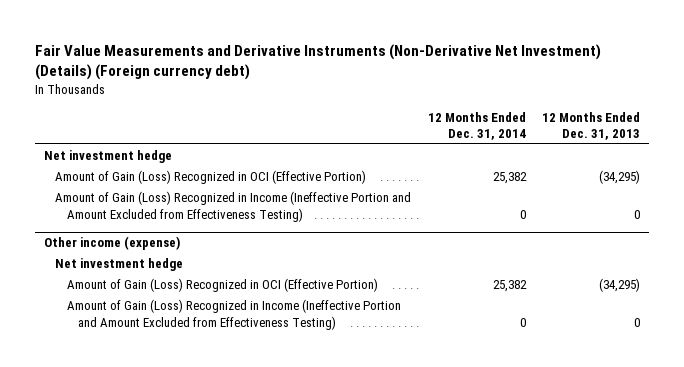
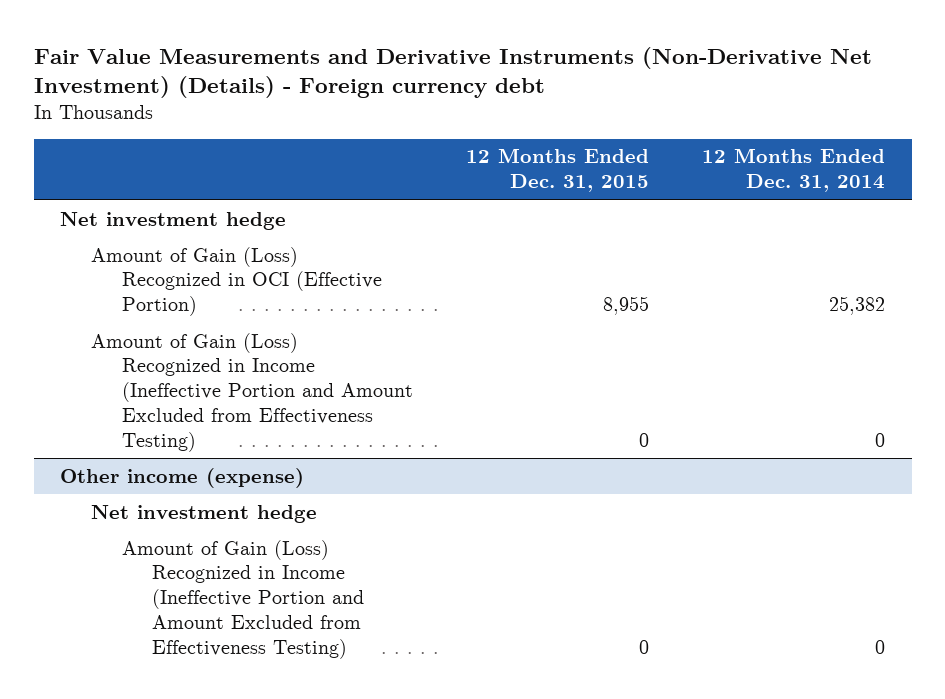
- Fair Value Measurements and Derivative Instruments (Non-Derivative Net Investment) (Details) (Foreign currency debt)
+ Fair Value Measurements and Derivative Instruments (Non-Derivative Net Investment) (Details) - Foreign currency debt
- | 12 Months Ended Dec. 31, 2014 | 12 Months Ended Dec. 31, 2013
+ | 12 Months Ended Dec. 31, 2015 | 12 Months Ended Dec. 31, 2014
@ Other income (expense)
- Amount of Gain (Loss) Recognized in OCI (Effective Portion) | 25,382 | (34,295)

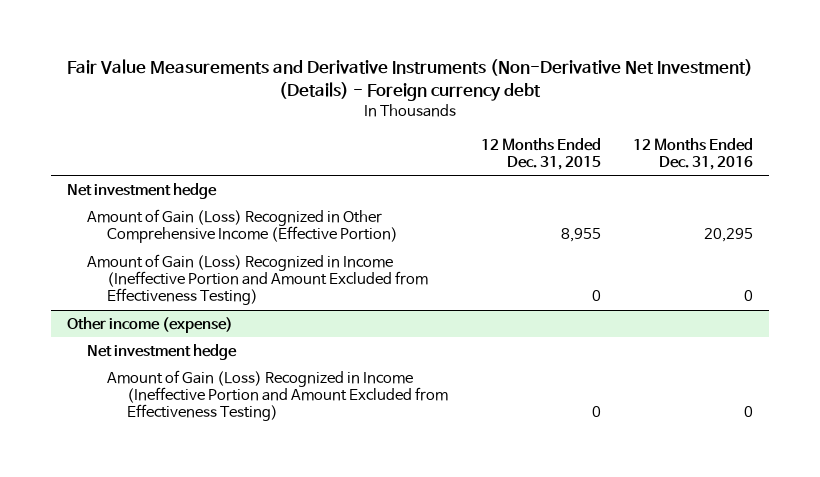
- | 12 Months Ended Dec. 31, 2015 | 12 Months Ended Dec. 31, 2014
+ | 12 Months Ended Dec. 31, 2015 | 12 Months Ended Dec. 31, 2016
- Amount of Gain (Loss) Recognized in OCI (Effective Portion) | 8,955 | 25,382
+ Amount of Gain (Loss) Recognized in Other Comprehensive Income (Effective Portion) | 8,955 | 20,295

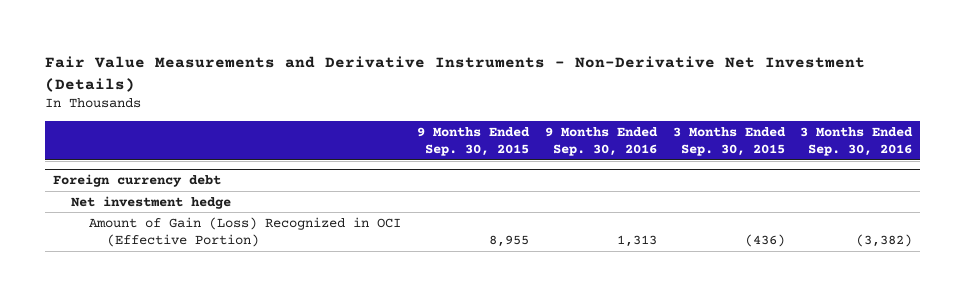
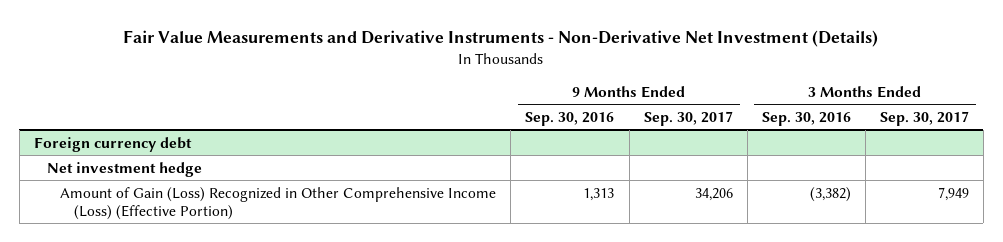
- | 9 Months Ended Sep. 30, 2015 | 9 Months Ended Sep. 30, 2016 | 3 Months Ended Sep. 30, 2015 | 3 Months Ended Sep. 30, 2016
+ | 9 Months Ended Sep. 30, 2016 | 9 Months Ended Sep. 30, 2017 | 3 Months Ended Sep. 30, 2016 | 3 Months Ended Sep. 30, 2017
@ Foreign currency debt
- Amount of Gain (Loss) Recognized in OCI (Effective Portion) | 8,955 | 1,313 | (436) | (3,382)
+ Amount of Gain (Loss) Recognized in Other Comprehensive Income (Loss) (Effective Portion) | 1,313 | 34,206 | (3,382) | 7,949

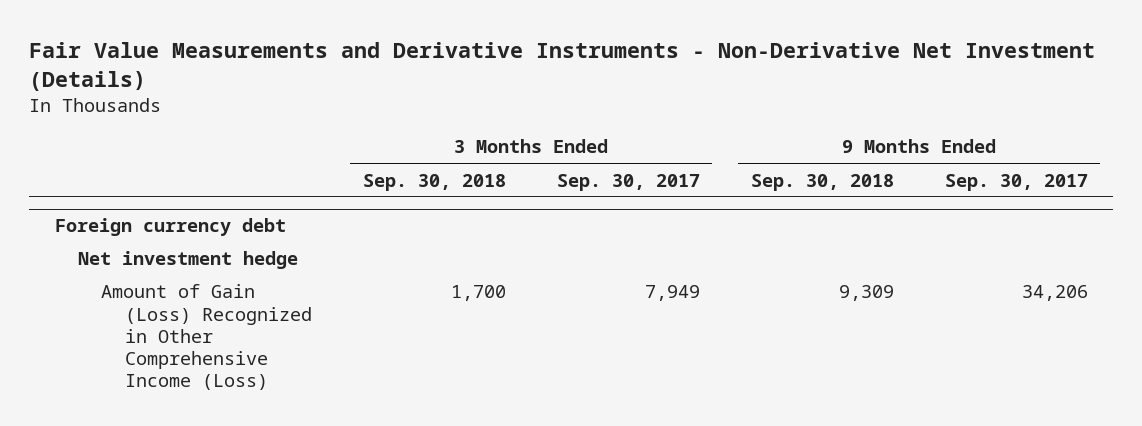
- | 9 Months Ended Sep. 30, 2016 | 9 Months Ended Sep. 30, 2017 | 3 Months Ended Sep. 30, 2016 | 3 Months Ended Sep. 30, 2017
+ | 3 Months Ended Sep. 30, 2018 | 3 Months Ended Sep. 30, 2017 | 9 Months Ended Sep. 30, 2018 | 9 Months Ended Sep. 30, 2017
@ Foreign currency debt
- Amount of Gain (Loss) Recognized in Other Comprehensive Income (Loss) (Effective Portion) | 1,313 | 34,206 | (3,382) | 7,949
+ Amount of Gain (Loss) Recognized in Other Comprehensive Income (Loss) | 1,700 | 7,949 | 9,309 | 34,206

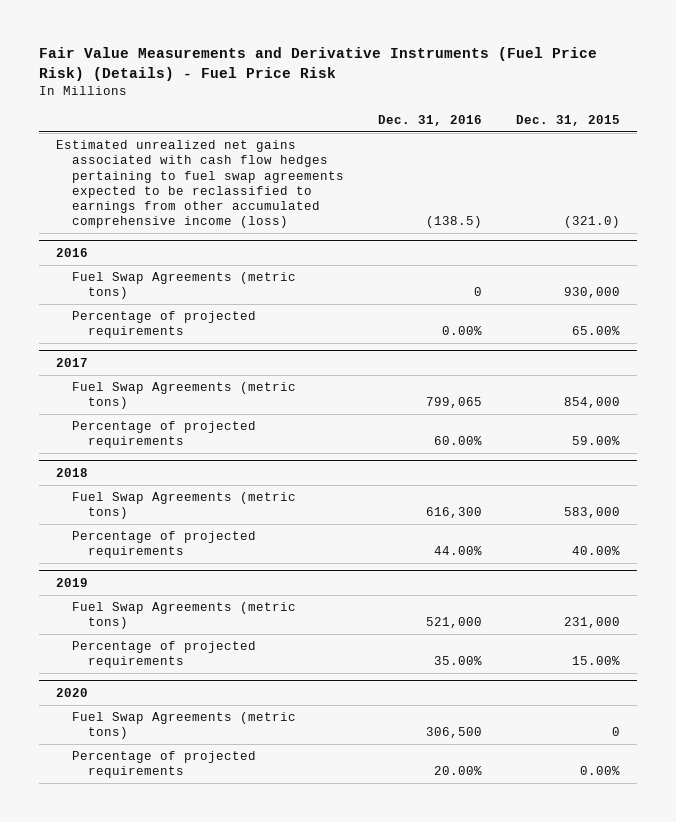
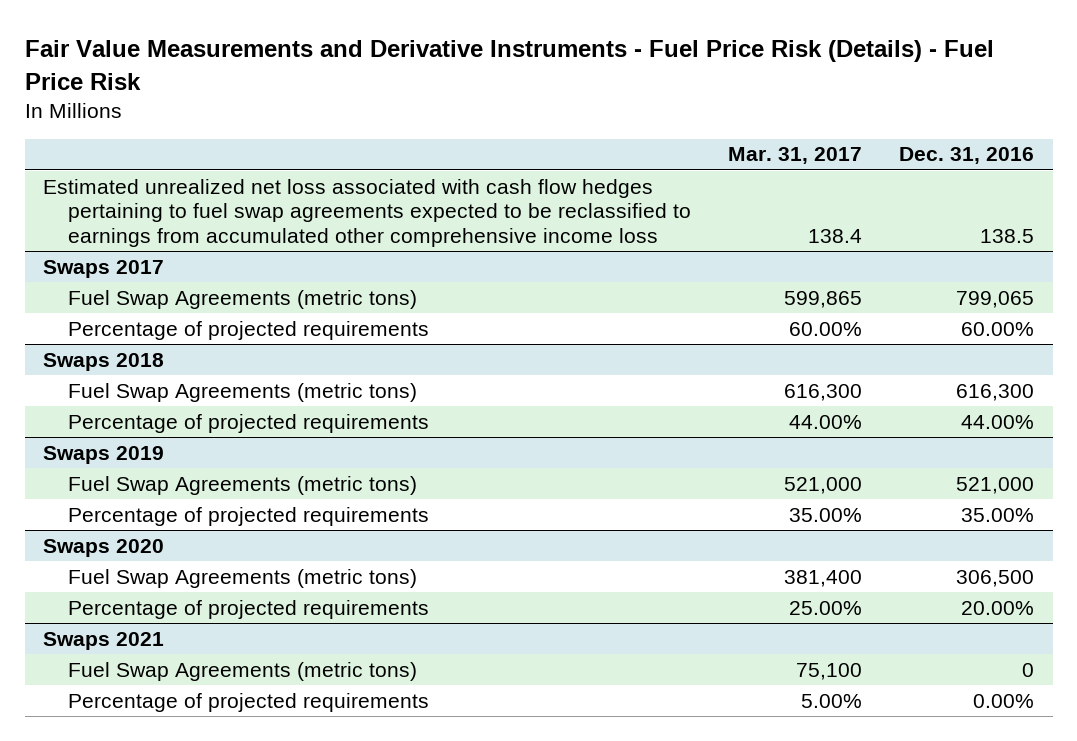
- Fair Value Measurements and Derivative Instruments (Fuel Price Risk) (Details) - Fuel Price Risk
+ Fair Value Measurements and Derivative Instruments - Fuel Price Risk (Details) - Fuel Price Risk
- | Dec. 31, 2016 | Dec. 31, 2015
+ | Mar. 31, 2017 | Dec. 31, 2016
- Estimated unrealized net gains associated with cash flow hedges pertaining to fuel swap agreements expected to be reclassified to earnings from other accumulated comprehensive income (loss) | (138.5) | (321.0)
- 2016
- Fuel Swap Agreements (metric tons) | 0 | 930,000
- Percentage of projected requirements | 0.00% | 65.00%
- 2017
+ Estimated unrealized net loss associated with cash flow hedges pertaining to fuel swap agreements expected to be reclassified to earnings from accumulated other comprehensive income loss | 138.4 | 138.5
+ Swaps 2017
- 2018
+ Swaps 2018
- 2019
+ Swaps 2019
- 2020
+ Swaps 2020
+ Swaps 2021
+ Fuel Swap Agreements (metric tons) | 75,100 | 0
+ Percentage of projected requirements | 5.00% | 0.00%

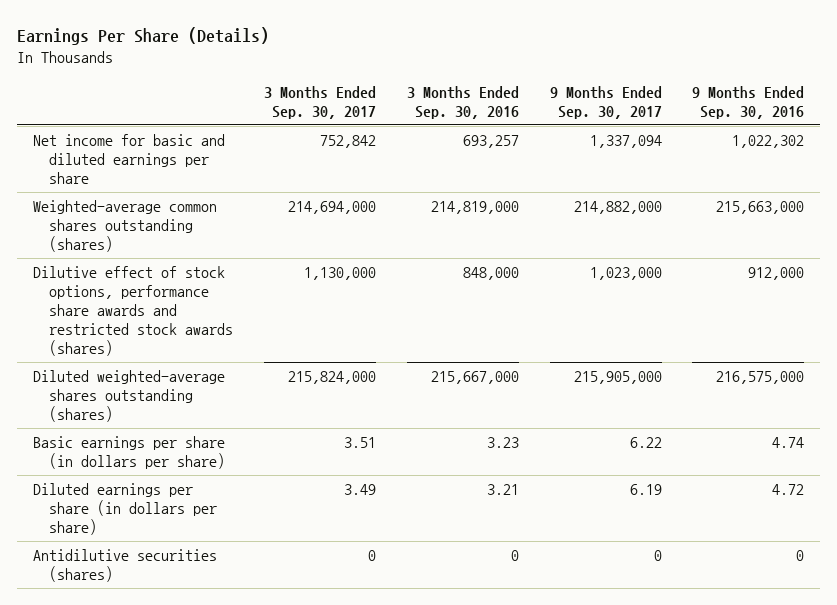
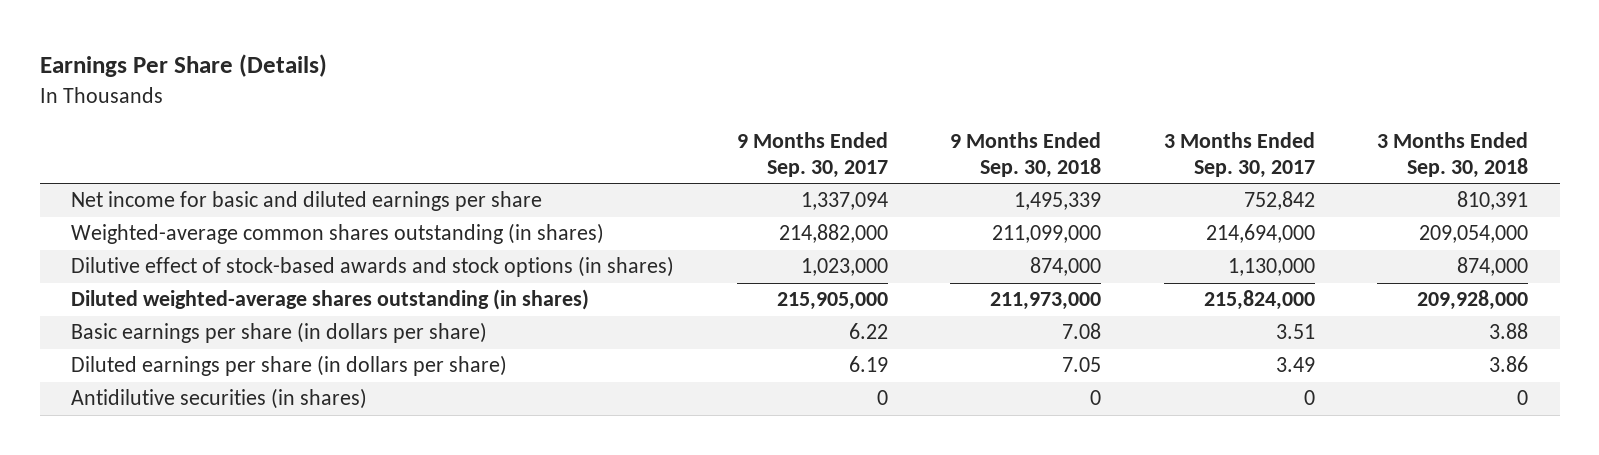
- | 3 Months Ended Sep. 30, 2017 | 3 Months Ended Sep. 30, 2016 | 9 Months Ended Sep. 30, 2017 | 9 Months Ended Sep. 30, 2016
+ | 9 Months Ended Sep. 30, 2017 | 9 Months Ended Sep. 30, 2018 | 3 Months Ended Sep. 30, 2017 | 3 Months Ended Sep. 30, 2018
- Weighted-average common shares outstanding (shares) | 214,694,000 | 214,819,000 | 214,882,000 | 215,663,000
- Dilutive effect of stock options, performance share awards and restricted stock awards (shares) | 1,130,000 | 848,000 | 1,023,000 | 912,000
- Diluted weighted-average shares outstanding (shares) | 215,824,000 | 215,667,000 | 215,905,000 | 216,575,000
+ Weighted-average common shares outstanding (in shares) | 214,882,000 | 211,099,000 | 214,694,000 | 209,054,000
+ Dilutive effect of stock-based awards and stock options (in shares) | 1,023,000 | 874,000 | 1,130,000 | 874,000
+ Diluted weighted-average shares outstanding (in shares) | 215,905,000 | 211,973,000 | 215,824,000 | 209,928,000
- Antidilutive securities (shares) | 0 | 0 | 0 | 0
+ Antidilutive securities (in shares) | 0 | 0 | 0 | 0

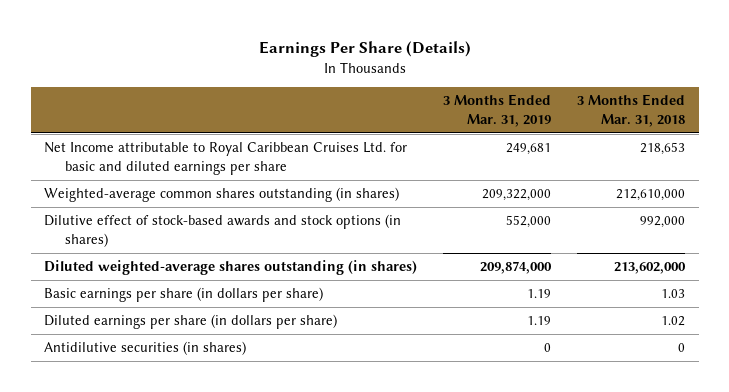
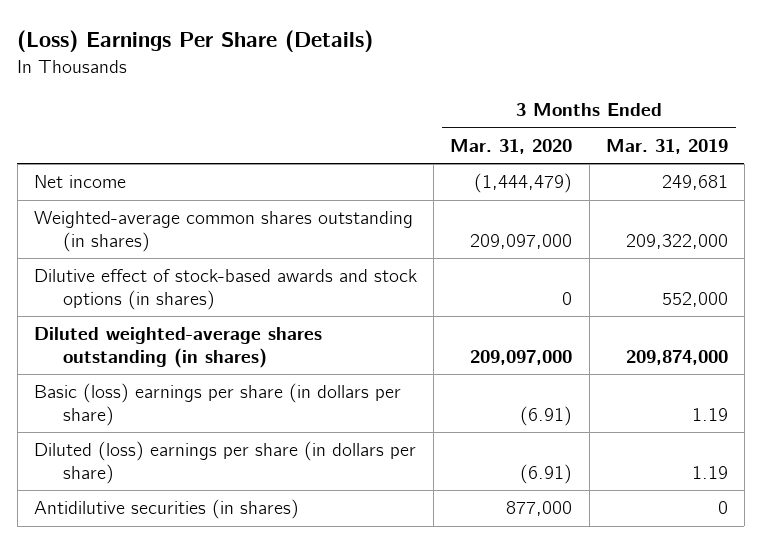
- Earnings Per Share (Details)
+ (Loss) Earnings Per Share (Details)
- | 3 Months Ended Mar. 31, 2019 | 3 Months Ended Mar. 31, 2018
+ | 3 Months Ended Mar. 31, 2020 | 3 Months Ended Mar. 31, 2019
- Net Income attributable to Royal Caribbean Cruises Ltd. for basic and diluted earnings per share | 249,681 | 218,653
+ Net income | (1,444,479) | 249,681
- Basic earnings per share (in dollars per share) | 1.19 | 1.03
- Diluted earnings per share (in dollars per share) | 1.19 | 1.02
+ Basic (loss) earnings per share (in dollars per share) | (6.91) | 1.19
+ Diluted (loss) earnings per share (in dollars per share) | (6.91) | 1.19

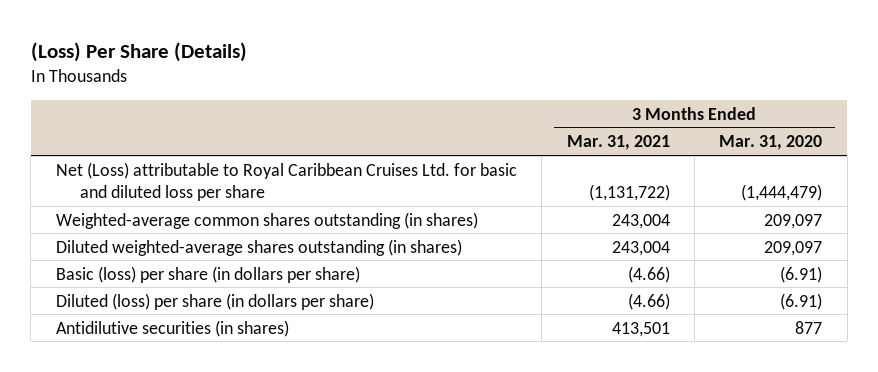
- (Loss) Earnings Per Share (Details)
+ (Loss) Per Share (Details)
- | 3 Months Ended Mar. 31, 2020 | 3 Months Ended Mar. 31, 2019
+ | 3 Months Ended Mar. 31, 2021 | 3 Months Ended Mar. 31, 2020
- Net income | (1,444,479) | 249,681
- Weighted-average common shares outstanding (in shares) | 209,097,000 | 209,322,000
- Dilutive effect of stock-based awards and stock options (in shares) | 0 | 552,000
- Diluted weighted-average shares outstanding (in shares) | 209,097,000 | 209,874,000
- Basic (loss) earnings per share (in dollars per share) | (6.91) | 1.19
- Diluted (loss) earnings per share (in dollars per share) | (6.91) | 1.19
- Antidilutive securities (in shares) | 877,000 | 0
+ Net (Loss) attributable to Royal Caribbean Cruises Ltd. for basic and diluted loss per share | (1,131,722) | (1,444,479)
+ Weighted-average common shares outstanding (in shares) | 243,004 | 209,097
+ Diluted weighted-average shares outstanding (in shares) | 243,004 | 209,097
+ Basic (loss) per share (in dollars per share) | (4.66) | (6.91)
+ Diluted (loss) per share (in dollars per share) | (4.66) | (6.91)
+ Antidilutive securities (in shares) | 413,501 | 877

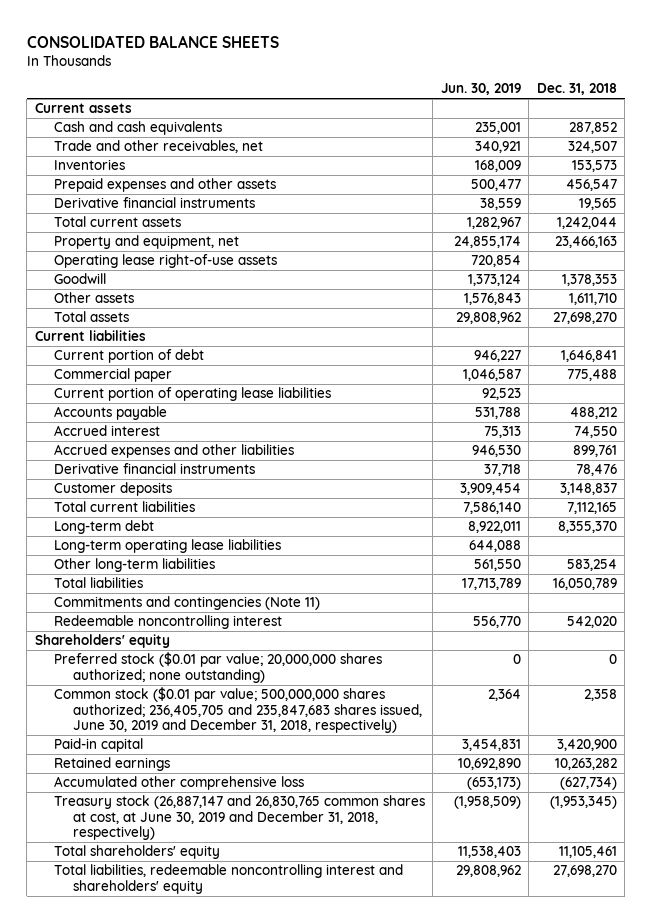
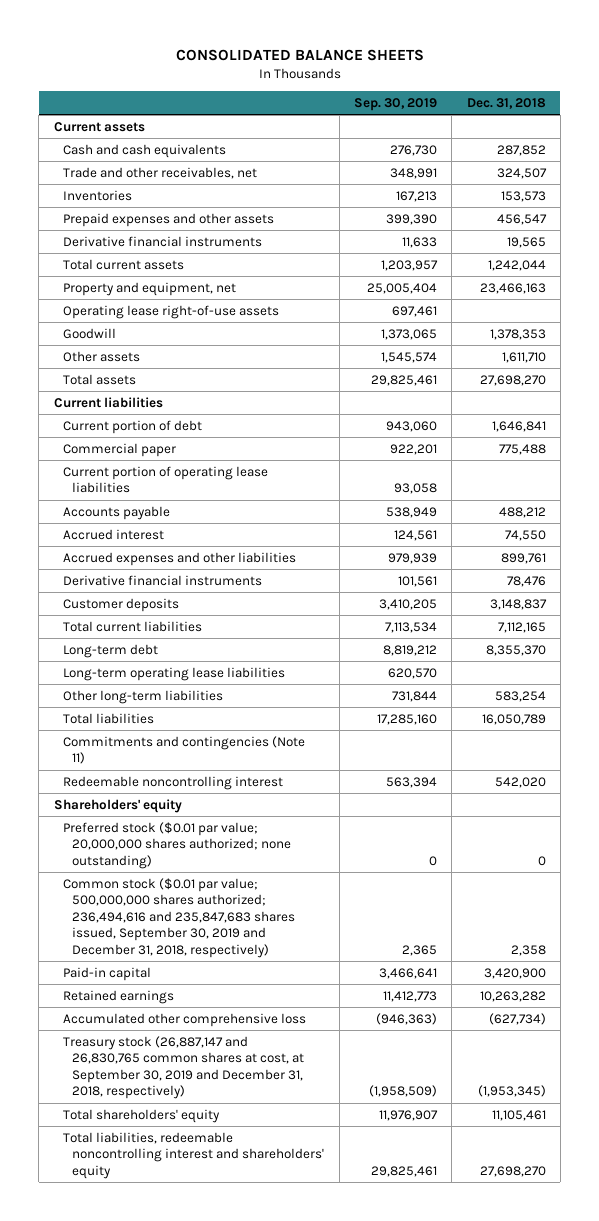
- | Jun. 30, 2019 | Dec. 31, 2018
+ | Sep. 30, 2019 | Dec. 31, 2018
- Common stock ($0.01 par value; 500,000,000 shares authorized; 236,405,705 and 235,847,683 shares issued, June 30, 2019 and December 31, 2018, respectively) | 2,364 | 2,358
+ Common stock ($0.01 par value; 500,000,000 shares authorized; 236,494,616 and 235,847,683 shares issued, September 30, 2019 and December 31, 2018, respectively) | 2,365 | 2,358
- Treasury stock (26,887,147 and 26,830,765 common shares at cost, at June 30, 2019 and December 31, 2018, respectively) | (1,958,509) | (1,953,345)
+ Treasury stock (26,887,147 and 26,830,765 common shares at cost, at September 30, 2019 and December 31, 2018, respectively) | (1,958,509) | (1,953,345)

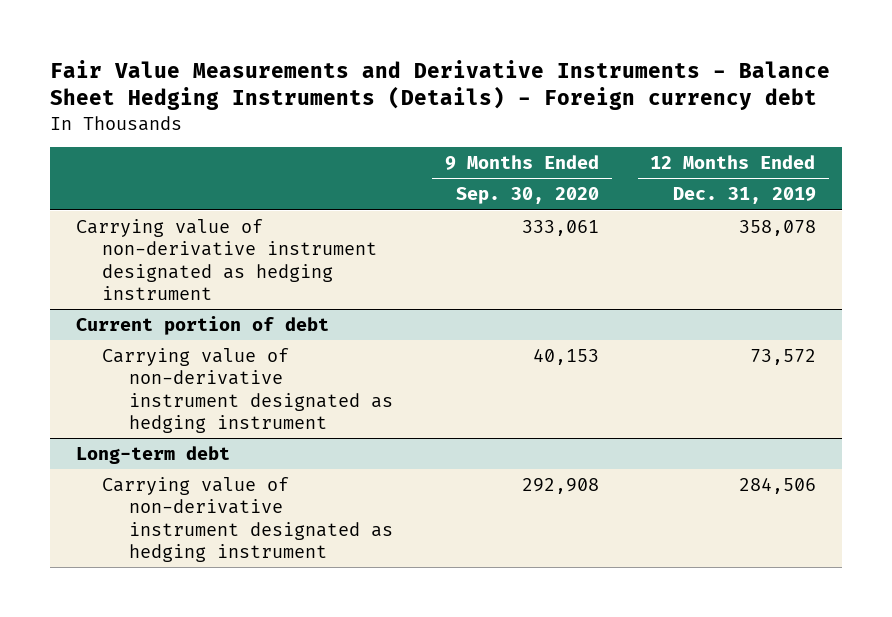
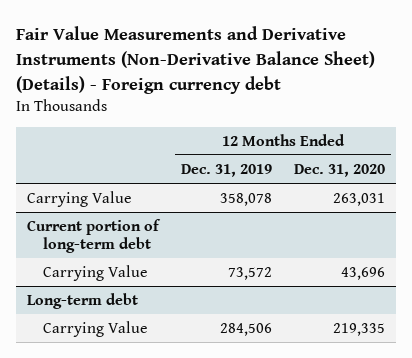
- Fair Value Measurements and Derivative Instruments - Balance Sheet Hedging Instruments (Details) - Foreign currency debt
+ Fair Value Measurements and Derivative Instruments (Non-Derivative Balance Sheet) (Details) - Foreign currency debt
- | 9 Months Ended Sep. 30, 2020 | 12 Months Ended Dec. 31, 2019
+ | 12 Months Ended Dec. 31, 2019 | 12 Months Ended Dec. 31, 2020
- Carrying value of non-derivative instrument designated as hedging instrument | 333,061 | 358,078
- Current portion of debt
- Carrying value of non-derivative instrument designated as hedging instrument | 40,153 | 73,572
+ Carrying Value | 358,078 | 263,031
+ Current portion of long-term debt
+ Carrying Value | 73,572 | 43,696
@ Long-term debt
- Carrying value of non-derivative instrument designated as hedging instrument | 292,908 | 284,506
+ Carrying Value | 284,506 | 219,335

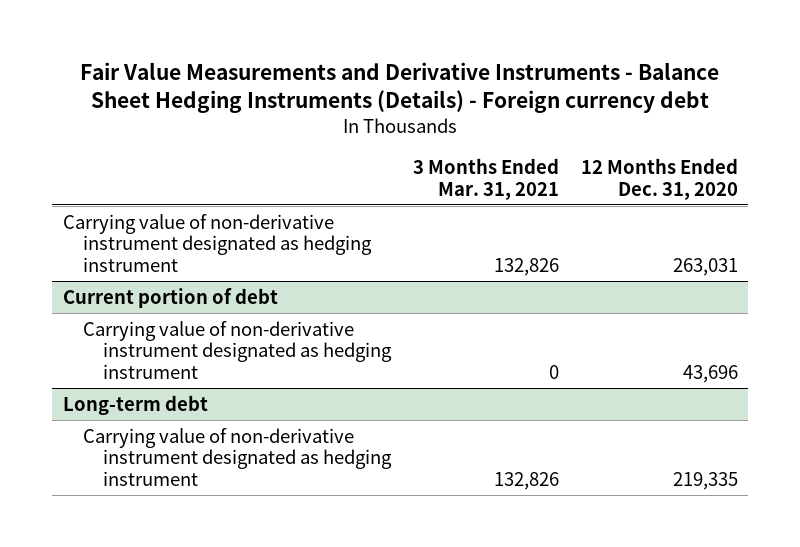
- Fair Value Measurements and Derivative Instruments (Non-Derivative Balance Sheet) (Details) - Foreign currency debt
+ Fair Value Measurements and Derivative Instruments - Balance Sheet Hedging Instruments (Details) - Foreign currency debt
- | 12 Months Ended Dec. 31, 2019 | 12 Months Ended Dec. 31, 2020
+ | 3 Months Ended Mar. 31, 2021 | 12 Months Ended Dec. 31, 2020
- Carrying Value | 358,078 | 263,031
- Current portion of long-term debt
- Carrying Value | 73,572 | 43,696
+ Carrying value of non-derivative instrument designated as hedging instrument | 132,826 | 263,031
+ Current portion of debt
+ Carrying value of non-derivative instrument designated as hedging instrument | 0 | 43,696
@ Long-term debt
- Carrying Value | 284,506 | 219,335
+ Carrying value of non-derivative instrument designated as hedging instrument | 132,826 | 219,335

